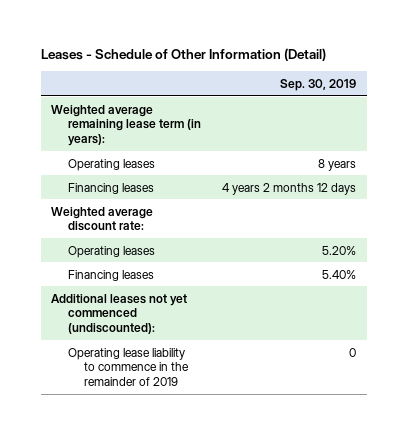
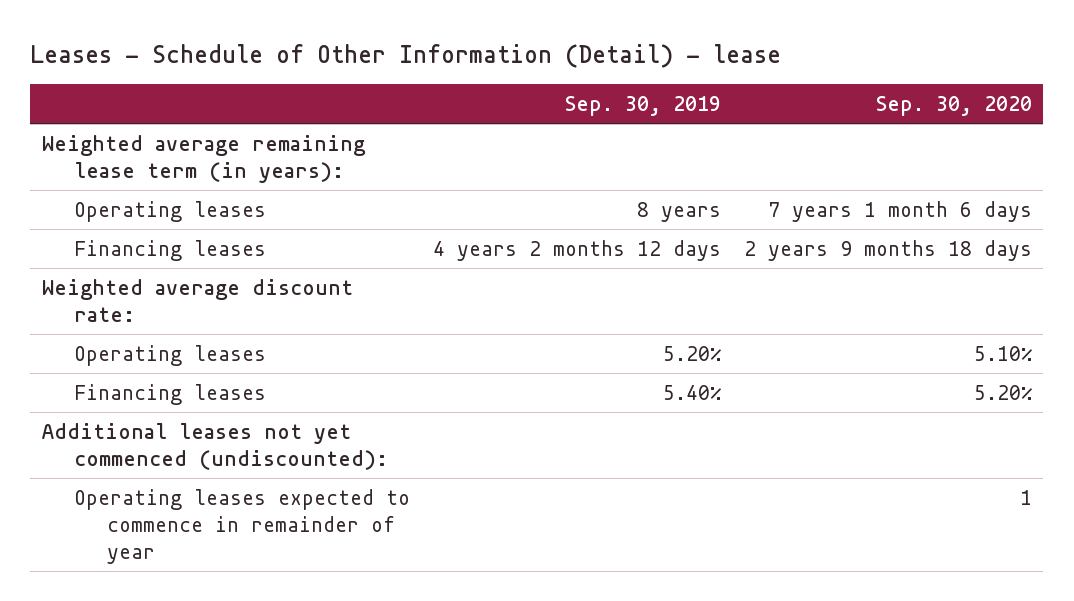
- Leases - Schedule of Other Information (Detail)
+ Leases - Schedule of Other Information (Detail) - lease
- | Sep. 30, 2019
+ | Sep. 30, 2019 | Sep. 30, 2020
- Operating lease liability to commence in the remainder of 2019 | 0
+ Operating leases expected to commence in remainder of year | | 1

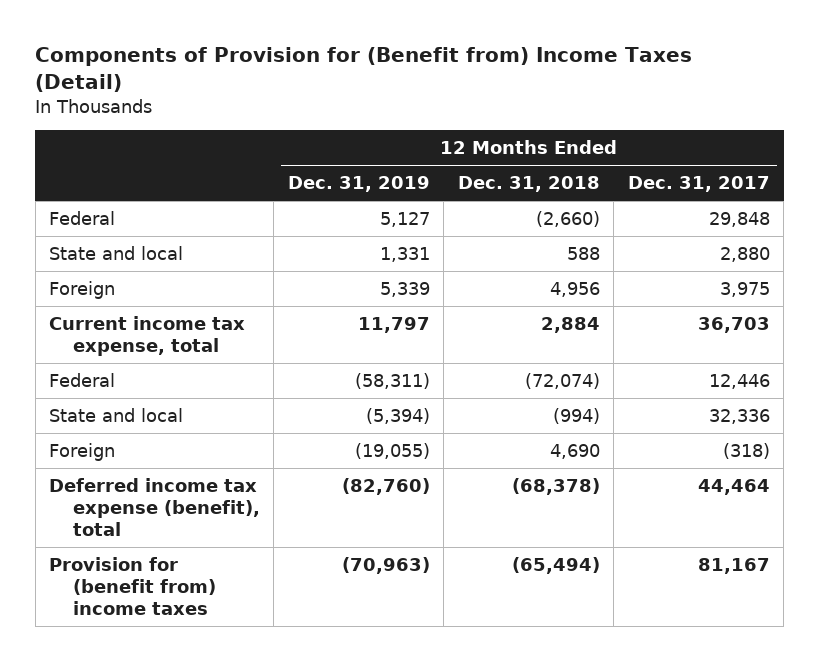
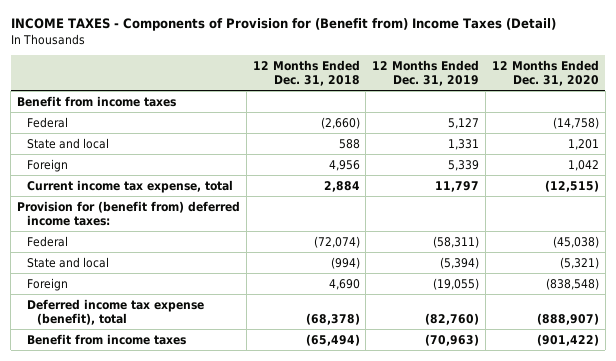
- Components of Provision for (Benefit from) Income Taxes (Detail)
+ INCOME TAXES - Components of Provision for (Benefit from) Income Taxes (Detail)
- | 12 Months Ended Dec. 31, 2019 | 12 Months Ended Dec. 31, 2018 | 12 Months Ended Dec. 31, 2017
+ | 12 Months Ended Dec. 31, 2018 | 12 Months Ended Dec. 31, 2019 | 12 Months Ended Dec. 31, 2020
+ Benefit from income taxes
+ Provision for (benefit from) deferred income taxes:
- Provision for (benefit from) income taxes | (70,963) | (65,494) | 81,167
+ Benefit from income taxes | (65,494) | (70,963) | (901,422)

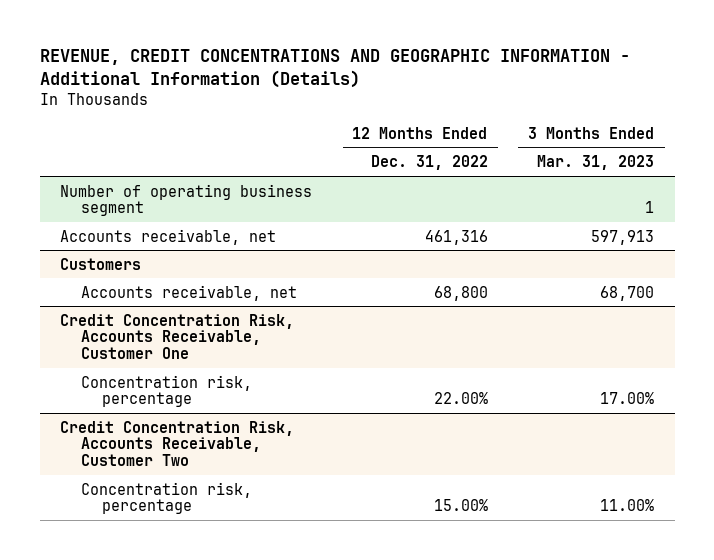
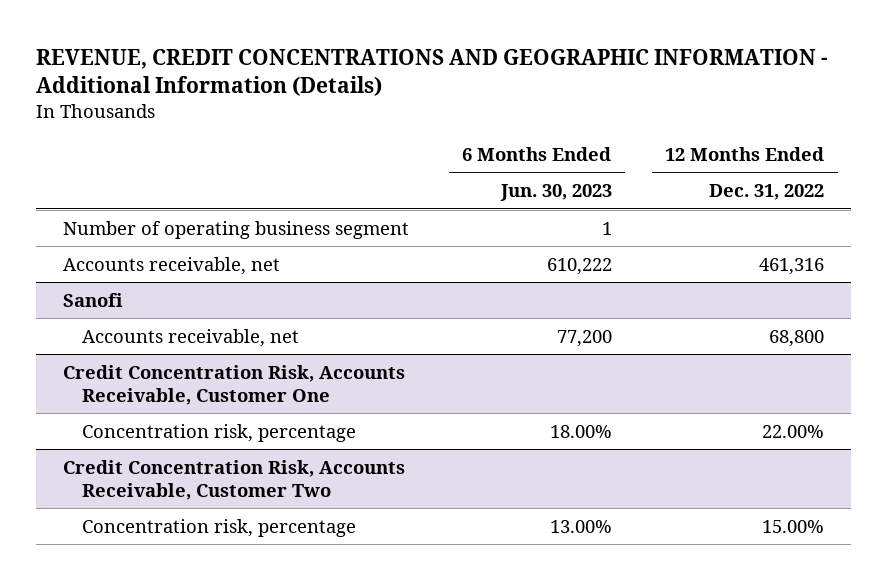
- | 12 Months Ended Dec. 31, 2022 | 3 Months Ended Mar. 31, 2023
+ | 6 Months Ended Jun. 30, 2023 | 12 Months Ended Dec. 31, 2022
- Customers
+ Sanofi

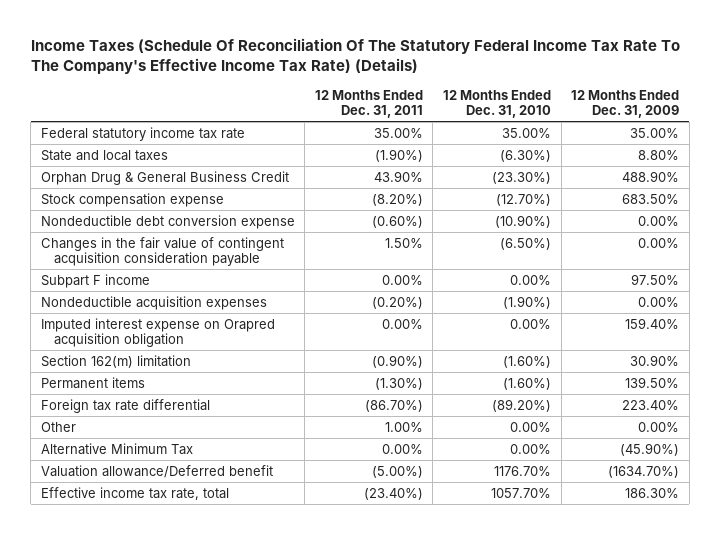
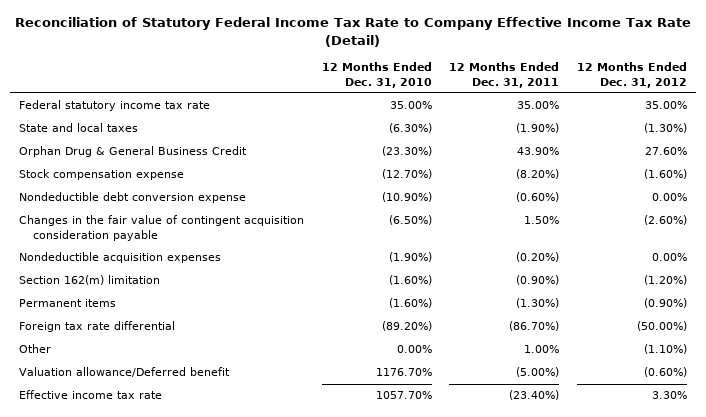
- Income Taxes (Schedule Of Reconciliation Of The Statutory Federal Income Tax Rate To The Company's Effective Income Tax Rate) (Details)
+ Reconciliation of Statutory Federal Income Tax Rate to Company Effective Income Tax Rate (Detail)
- | 12 Months Ended Dec. 31, 2011 | 12 Months Ended Dec. 31, 2010 | 12 Months Ended Dec. 31, 2009
+ | 12 Months Ended Dec. 31, 2010 | 12 Months Ended Dec. 31, 2011 | 12 Months Ended Dec. 31, 2012
- Subpart F income | 0.00% | 0.00% | 97.50%
- Imputed interest expense on Orapred acquisition obligation | 0.00% | 0.00% | 159.40%
- Alternative Minimum Tax | 0.00% | 0.00% | (45.90%)
- Effective income tax rate, total | (23.40%) | 1057.70% | 186.30%
+ Effective income tax rate | 1057.70% | (23.40%) | 3.30%

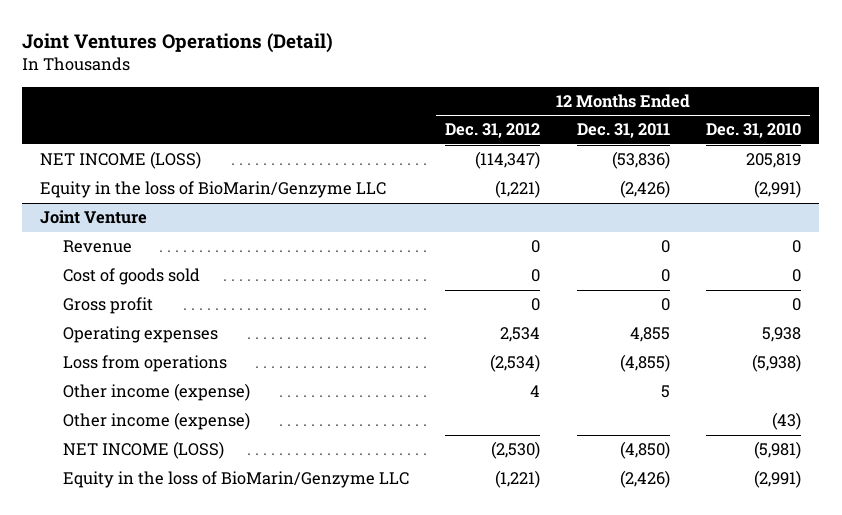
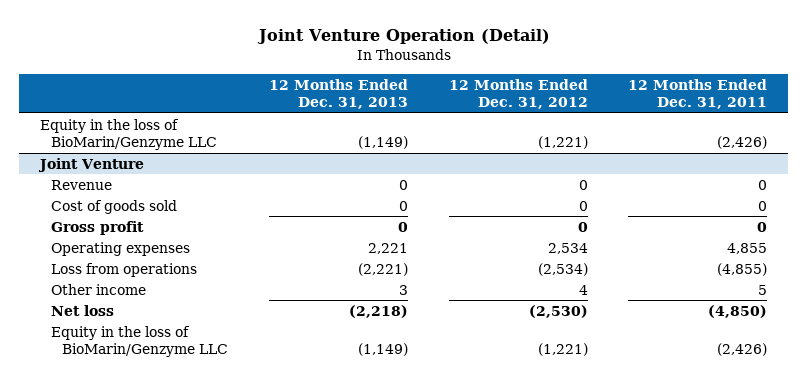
- Joint Ventures Operations (Detail)
+ Joint Venture Operation (Detail)
- | 12 Months Ended Dec. 31, 2012 | 12 Months Ended Dec. 31, 2011 | 12 Months Ended Dec. 31, 2010
+ | 12 Months Ended Dec. 31, 2013 | 12 Months Ended Dec. 31, 2012 | 12 Months Ended Dec. 31, 2011
- NET INCOME (LOSS) | (114,347) | (53,836) | 205,819
@ Joint Venture
- Other income (expense) | 4 | 5 |
- Other income (expense) | | | (43)
- NET INCOME (LOSS) | (2,530) | (4,850) | (5,981)
+ Other income | 3 | 4 | 5
+ Net loss | (2,218) | (2,530) | (4,850)

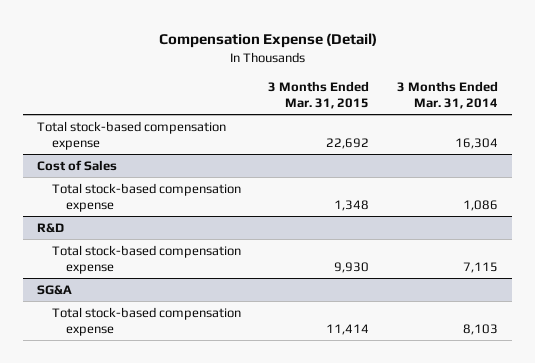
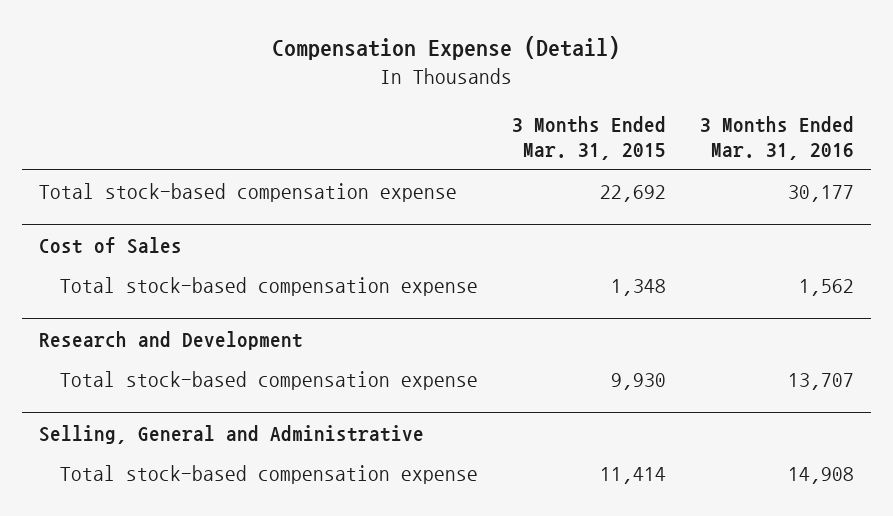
- | 3 Months Ended Mar. 31, 2015 | 3 Months Ended Mar. 31, 2014
+ | 3 Months Ended Mar. 31, 2015 | 3 Months Ended Mar. 31, 2016
- R&D
+ Research and Development
- SG&A
+ Selling, General and Administrative

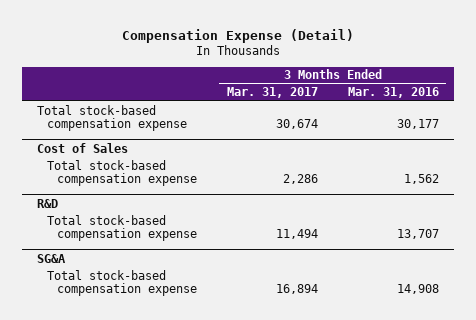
- | 3 Months Ended Mar. 31, 2015 | 3 Months Ended Mar. 31, 2016
+ | 3 Months Ended Mar. 31, 2017 | 3 Months Ended Mar. 31, 2016
- Research and Development
+ R&D
- Selling, General and Administrative
+ SG&A

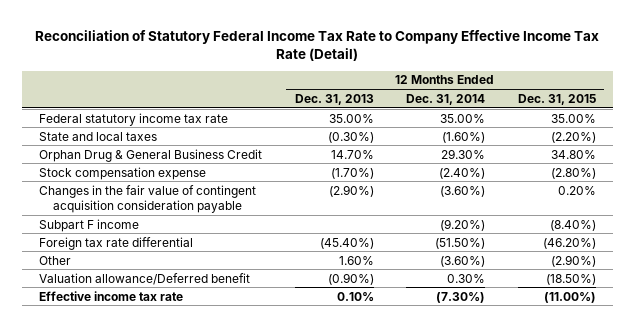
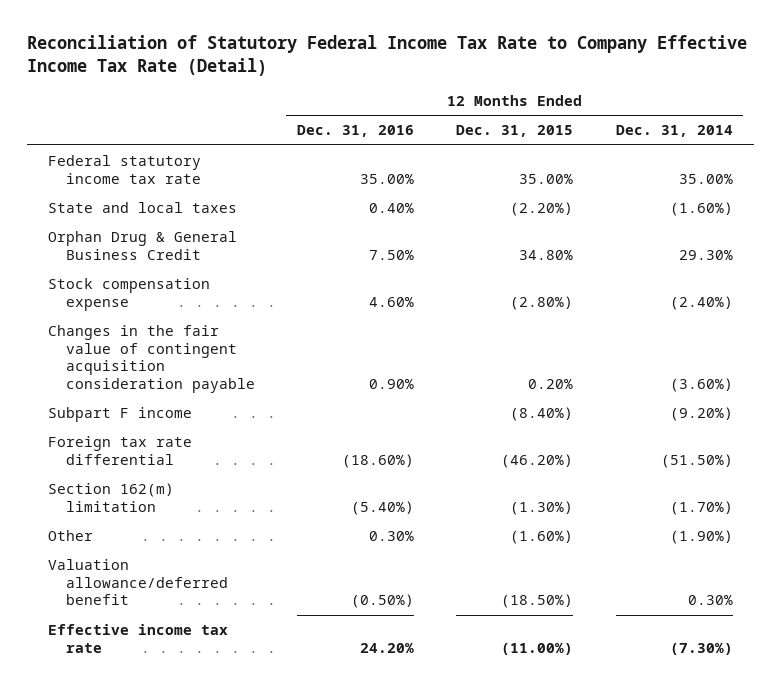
- | 12 Months Ended Dec. 31, 2013 | 12 Months Ended Dec. 31, 2014 | 12 Months Ended Dec. 31, 2015
+ | 12 Months Ended Dec. 31, 2016 | 12 Months Ended Dec. 31, 2015 | 12 Months Ended Dec. 31, 2014
- Other | 1.60% | (3.60%) | (2.90%)
- Valuation allowance/Deferred benefit | (0.90%) | 0.30% | (18.50%)
+ Section 162(m) limitation | (5.40%) | (1.30%) | (1.70%)
+ Other | 0.30% | (1.60%) | (1.90%)
+ Valuation allowance/deferred benefit | (0.50%) | (18.50%) | 0.30%

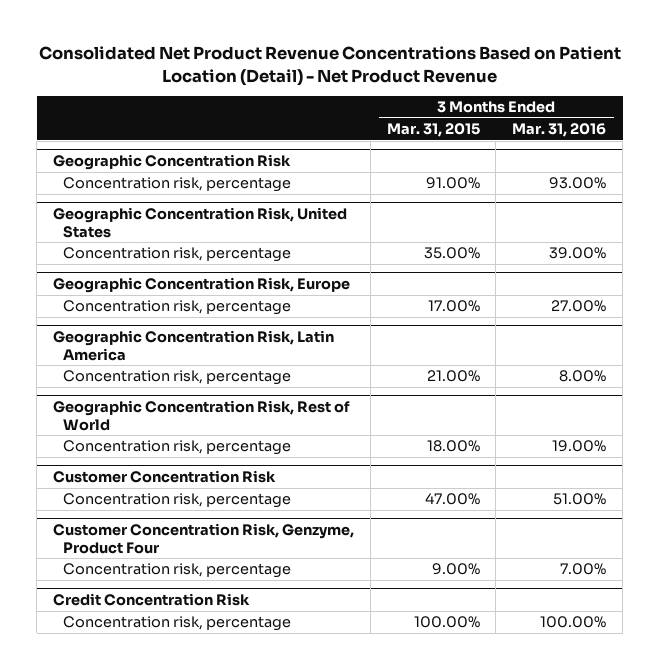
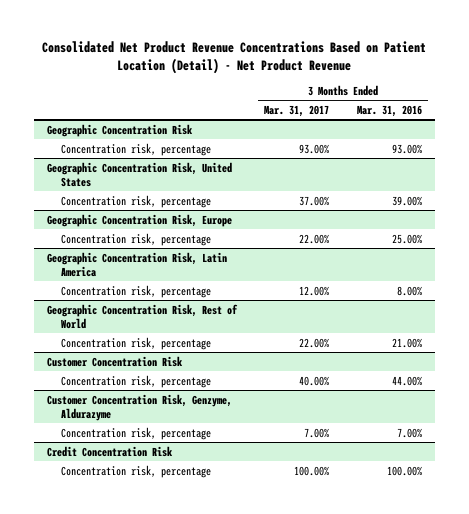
- | 3 Months Ended Mar. 31, 2015 | 3 Months Ended Mar. 31, 2016
+ | 3 Months Ended Mar. 31, 2017 | 3 Months Ended Mar. 31, 2016
@ Geographic Concentration Risk, Europe
- Concentration risk, percentage | 17.00% | 27.00%
+ Concentration risk, percentage | 22.00% | 25.00%
@ Geographic Concentration Risk, Rest of World
- Concentration risk, percentage | 18.00% | 19.00%
+ Concentration risk, percentage | 22.00% | 21.00%
@ Customer Concentration Risk
- Concentration risk, percentage | 47.00% | 51.00%
- Customer Concentration Risk, Genzyme, Product Four
@ Customer Concentration Risk
+ Concentration risk, percentage | 40.00% | 44.00%
+ Customer Concentration Risk, Genzyme, Aldurazyme

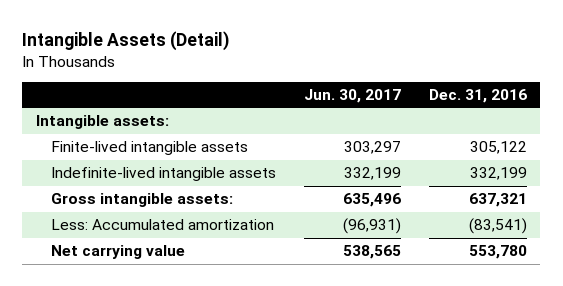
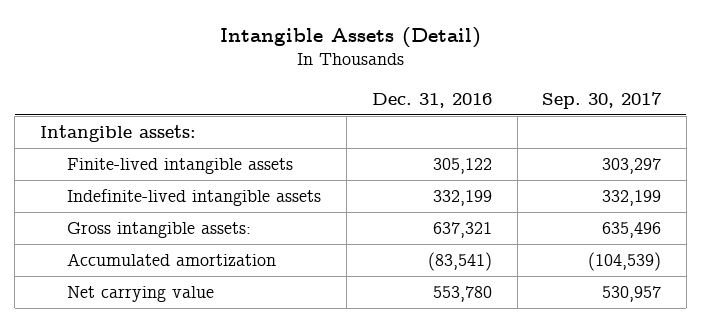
- | Jun. 30, 2017 | Dec. 31, 2016
+ | Dec. 31, 2016 | Sep. 30, 2017
- Less: Accumulated amortization | (96,931) | (83,541)
+ Accumulated amortization | (83,541) | (104,539)

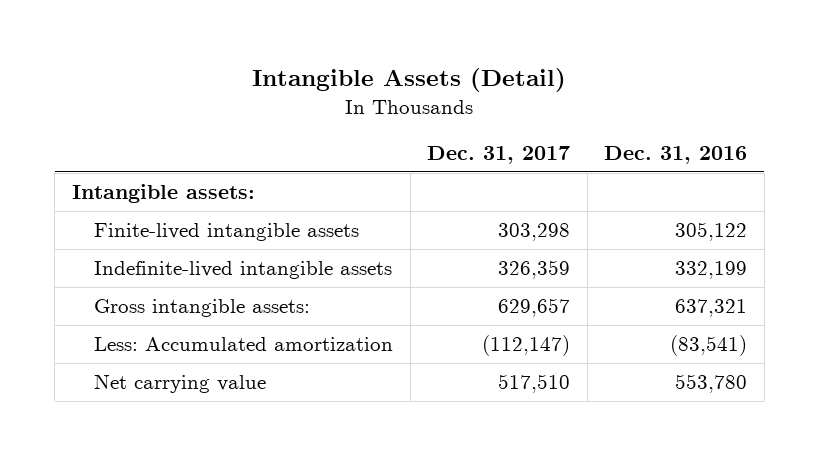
- | Dec. 31, 2016 | Sep. 30, 2017
+ | Dec. 31, 2017 | Dec. 31, 2016
- Accumulated amortization | (83,541) | (104,539)
+ Less: Accumulated amortization | (112,147) | (83,541)

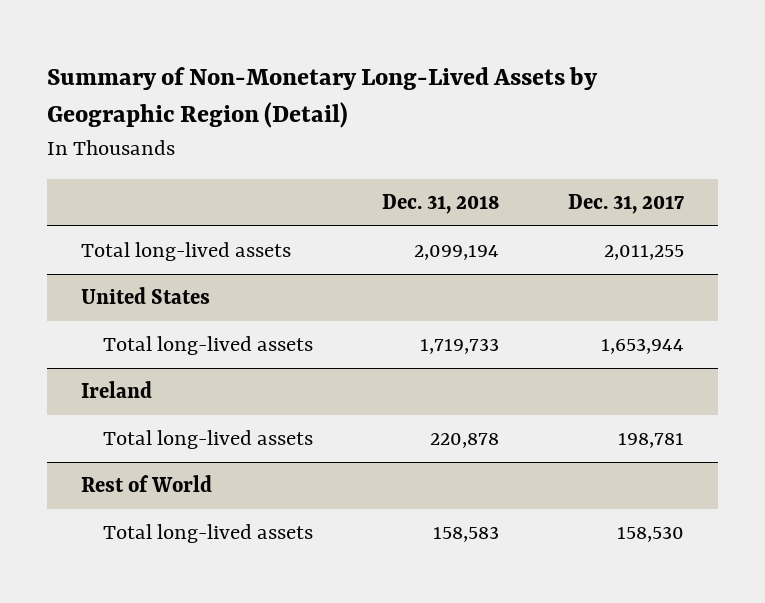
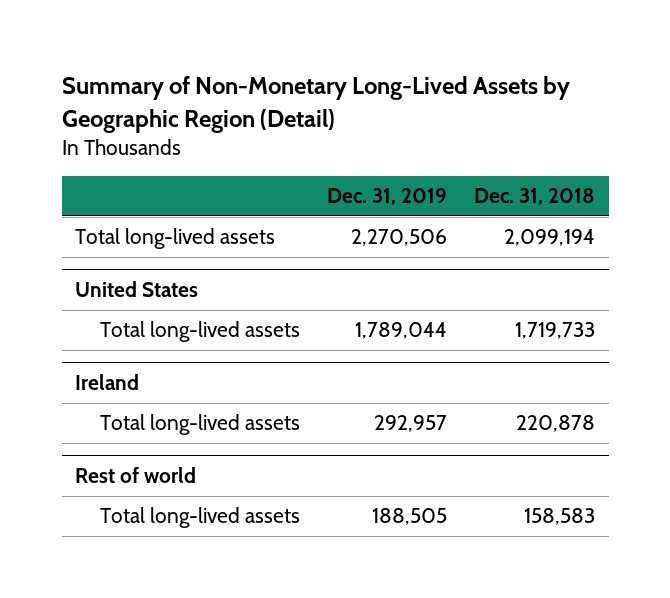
- | Dec. 31, 2018 | Dec. 31, 2017
+ | Dec. 31, 2019 | Dec. 31, 2018
- Rest of World
+ Rest of world

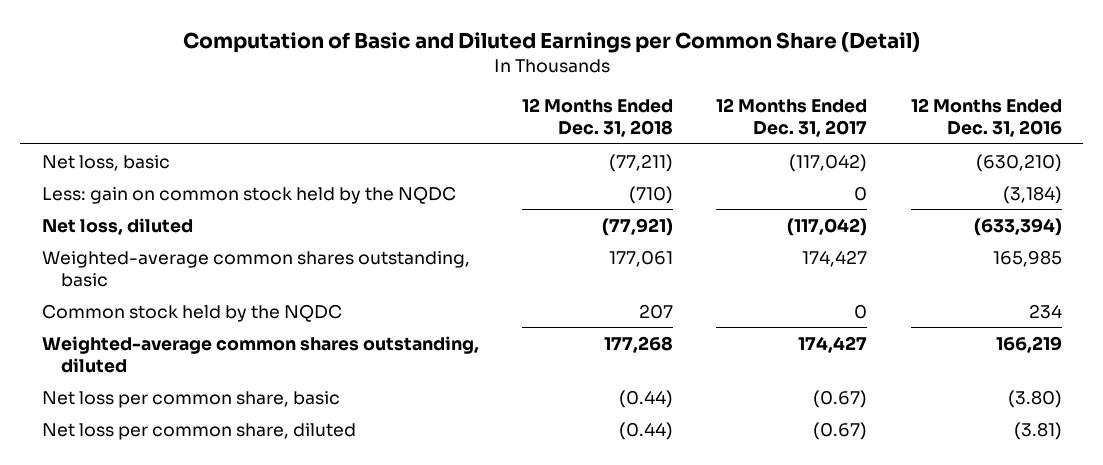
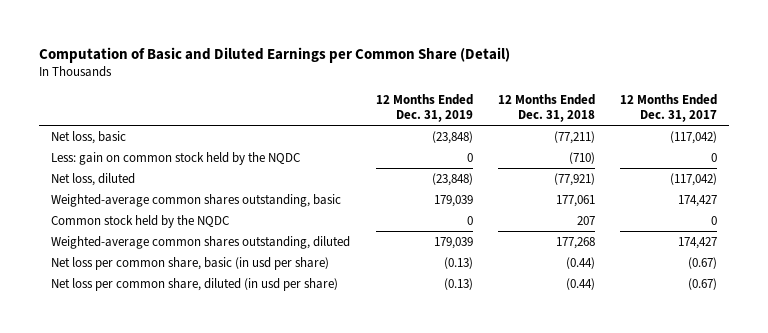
- | 12 Months Ended Dec. 31, 2018 | 12 Months Ended Dec. 31, 2017 | 12 Months Ended Dec. 31, 2016
+ | 12 Months Ended Dec. 31, 2019 | 12 Months Ended Dec. 31, 2018 | 12 Months Ended Dec. 31, 2017
- Net loss per common share, basic | (0.44) | (0.67) | (3.80)
- Net loss per common share, diluted | (0.44) | (0.67) | (3.81)
+ Net loss per common share, basic (in usd per share) | (0.13) | (0.44) | (0.67)
+ Net loss per common share, diluted (in usd per share) | (0.13) | (0.44) | (0.67)

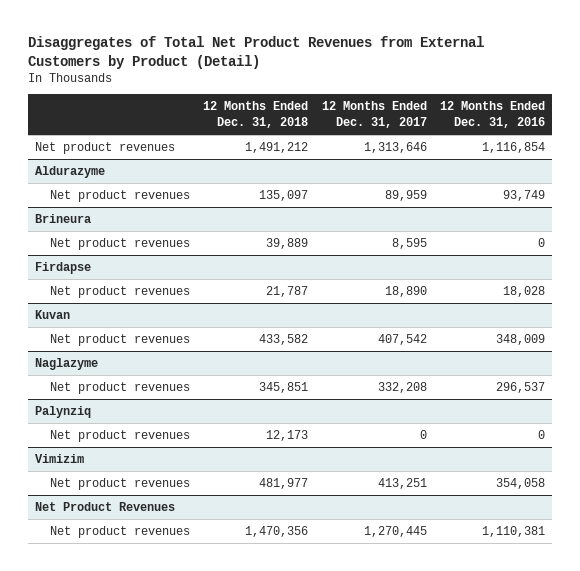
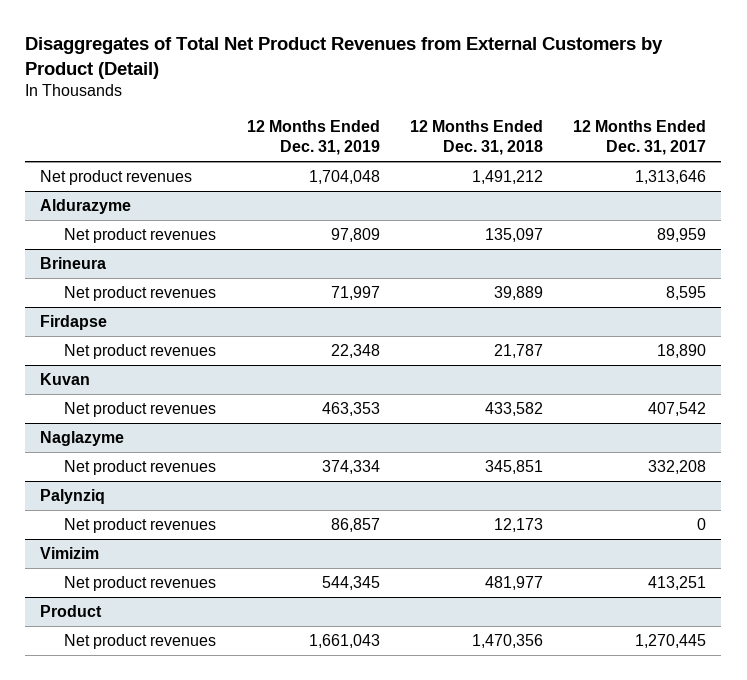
- | 12 Months Ended Dec. 31, 2018 | 12 Months Ended Dec. 31, 2017 | 12 Months Ended Dec. 31, 2016
+ | 12 Months Ended Dec. 31, 2019 | 12 Months Ended Dec. 31, 2018 | 12 Months Ended Dec. 31, 2017
- Net Product Revenues
+ Product

